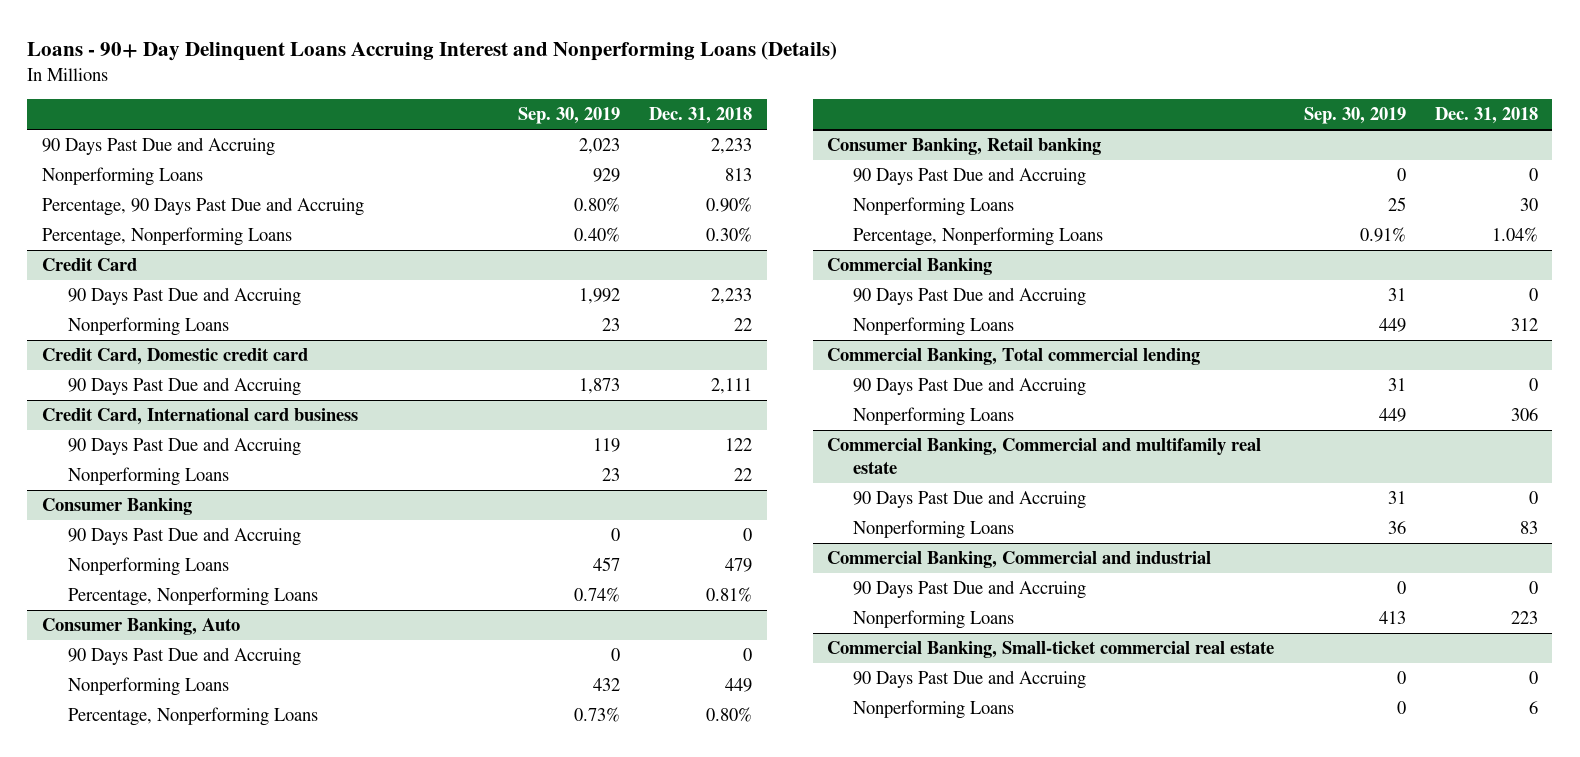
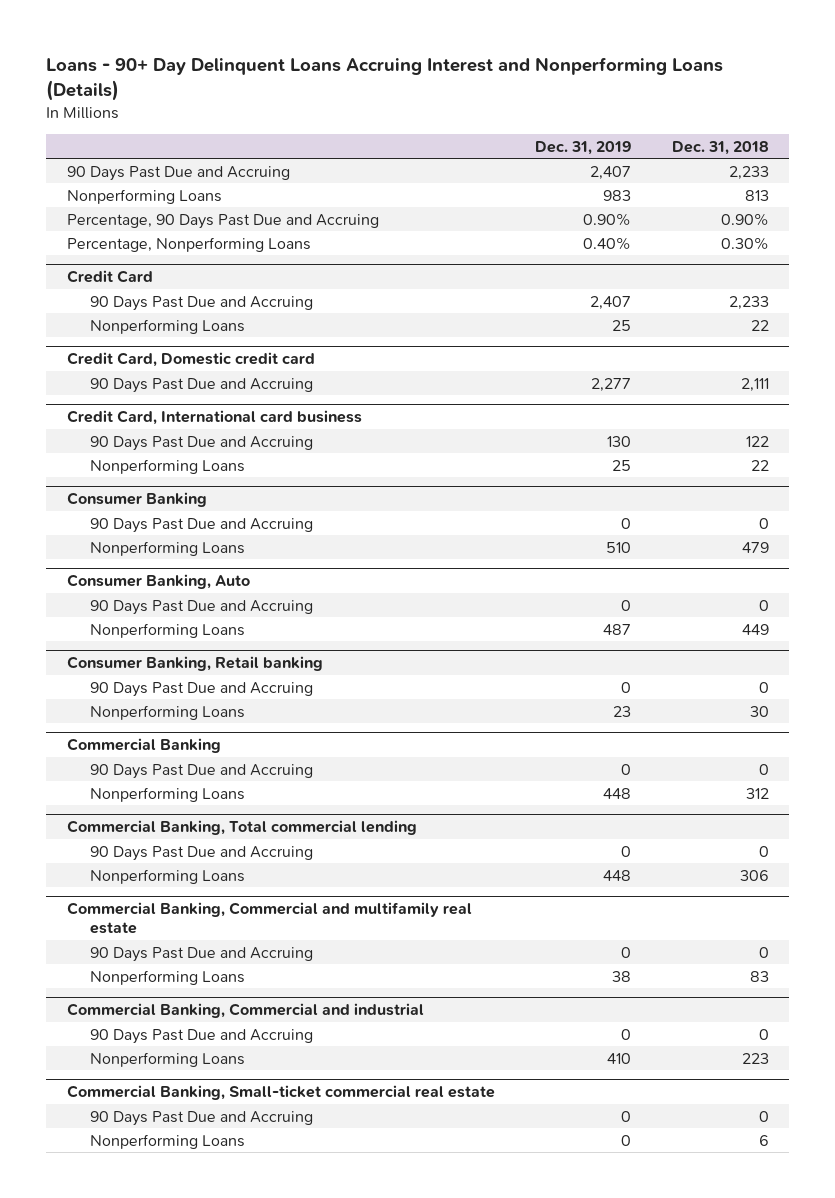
- | Sep. 30, 2019 | Dec. 31, 2018
+ | Dec. 31, 2019 | Dec. 31, 2018
@ Consumer Banking
- Percentage, Nonperforming Loans | 0.74% | 0.81%
@ Consumer Banking, Auto
- Percentage, Nonperforming Loans | 0.73% | 0.80%
@ Consumer Banking, Retail banking
- Percentage, Nonperforming Loans | 0.91% | 1.04%

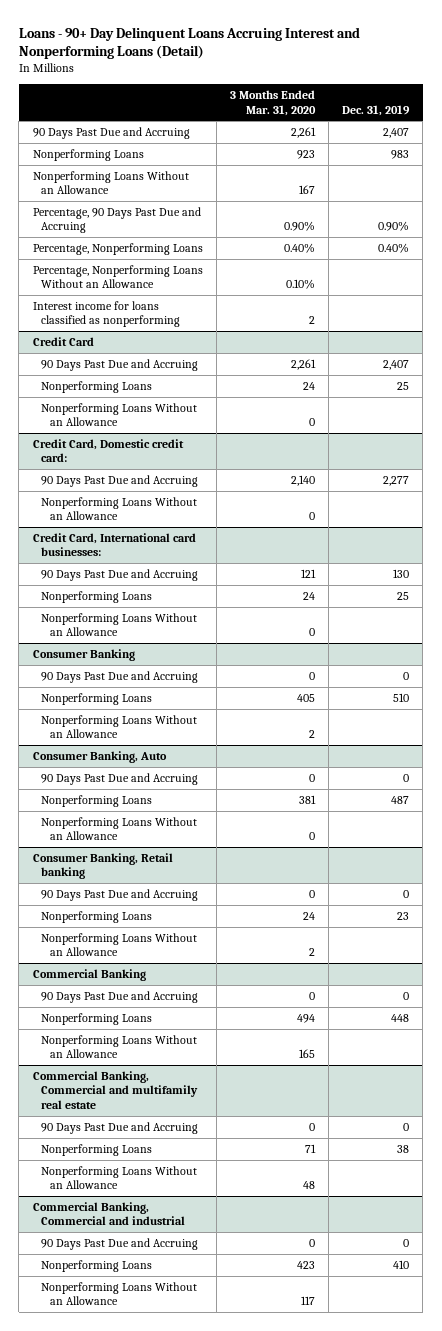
- Loans - 90+ Day Delinquent Loans Accruing Interest and Nonperforming Loans (Details)
+ Loans - 90+ Day Delinquent Loans Accruing Interest and Nonperforming Loans (Detail)
- | Dec. 31, 2019 | Dec. 31, 2018
+ | 3 Months Ended Mar. 31, 2020 | Dec. 31, 2019
+ Nonperforming Loans Without an Allowance | 167 |
+ Percentage, Nonperforming Loans Without an Allowance | 0.10% |
+ Interest income for loans classified as nonperforming | 2 |
- Credit Card, Domestic credit card
@ Credit Card
+ Nonperforming Loans Without an Allowance | 0 |
+ Credit Card, Domestic credit card:
- Credit Card, International card business
+ Nonperforming Loans Without an Allowance | 0 |
+ Credit Card, International card businesses:
+ Nonperforming Loans Without an Allowance | 0 |
@ Consumer Banking
+ Nonperforming Loans Without an Allowance | 2 |
@ Consumer Banking, Auto
+ Nonperforming Loans Without an Allowance | 0 |
@ Consumer Banking, Retail banking
+ Nonperforming Loans Without an Allowance | 2 |
- Commercial Banking, Total commercial lending
- 90 Days Past Due and Accruing | 0 | 0
- Nonperforming Loans | 448 | 306
@ Commercial Banking
+ Nonperforming Loans Without an Allowance | 165 |
@ Commercial Banking, Commercial and multifamily real estate
+ Nonperforming Loans Without an Allowance | 48 |
- Commercial Banking, Small-ticket commercial real estate
- 90 Days Past Due and Accruing | 0 | 0
- Nonperforming Loans | 0 | 6
@ Commercial Banking, Commercial and industrial
+ Nonperforming Loans Without an Allowance | 117 |

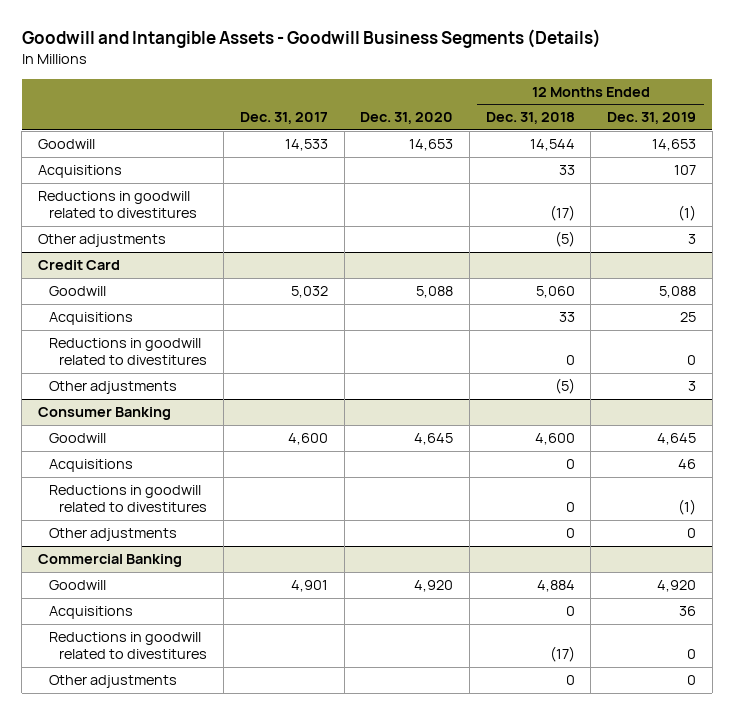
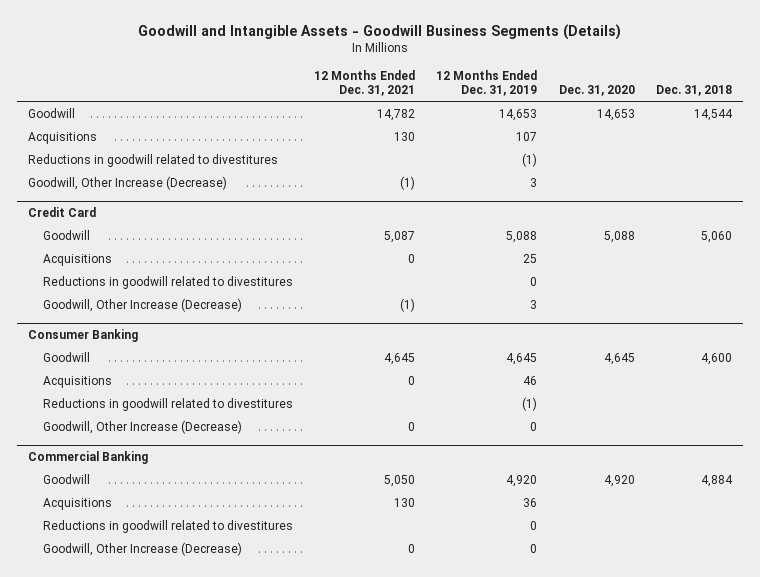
- | Dec. 31, 2017 | Dec. 31, 2020 | 12 Months Ended Dec. 31, 2018 | 12 Months Ended Dec. 31, 2019
+ | 12 Months Ended Dec. 31, 2021 | 12 Months Ended Dec. 31, 2019 | Dec. 31, 2020 | Dec. 31, 2018
- Other adjustments | | | (5) | 3
+ Goodwill, Other Increase (Decrease) | (1) | 3 | |
@ Credit Card
- Other adjustments | | | (5) | 3
+ Goodwill, Other Increase (Decrease) | (1) | 3 | |
@ Consumer Banking
- Other adjustments | | | 0 | 0
+ Goodwill, Other Increase (Decrease) | 0 | 0 | |
@ Commercial Banking
- Other adjustments | | | 0 | 0
+ Goodwill, Other Increase (Decrease) | 0 | 0 | |

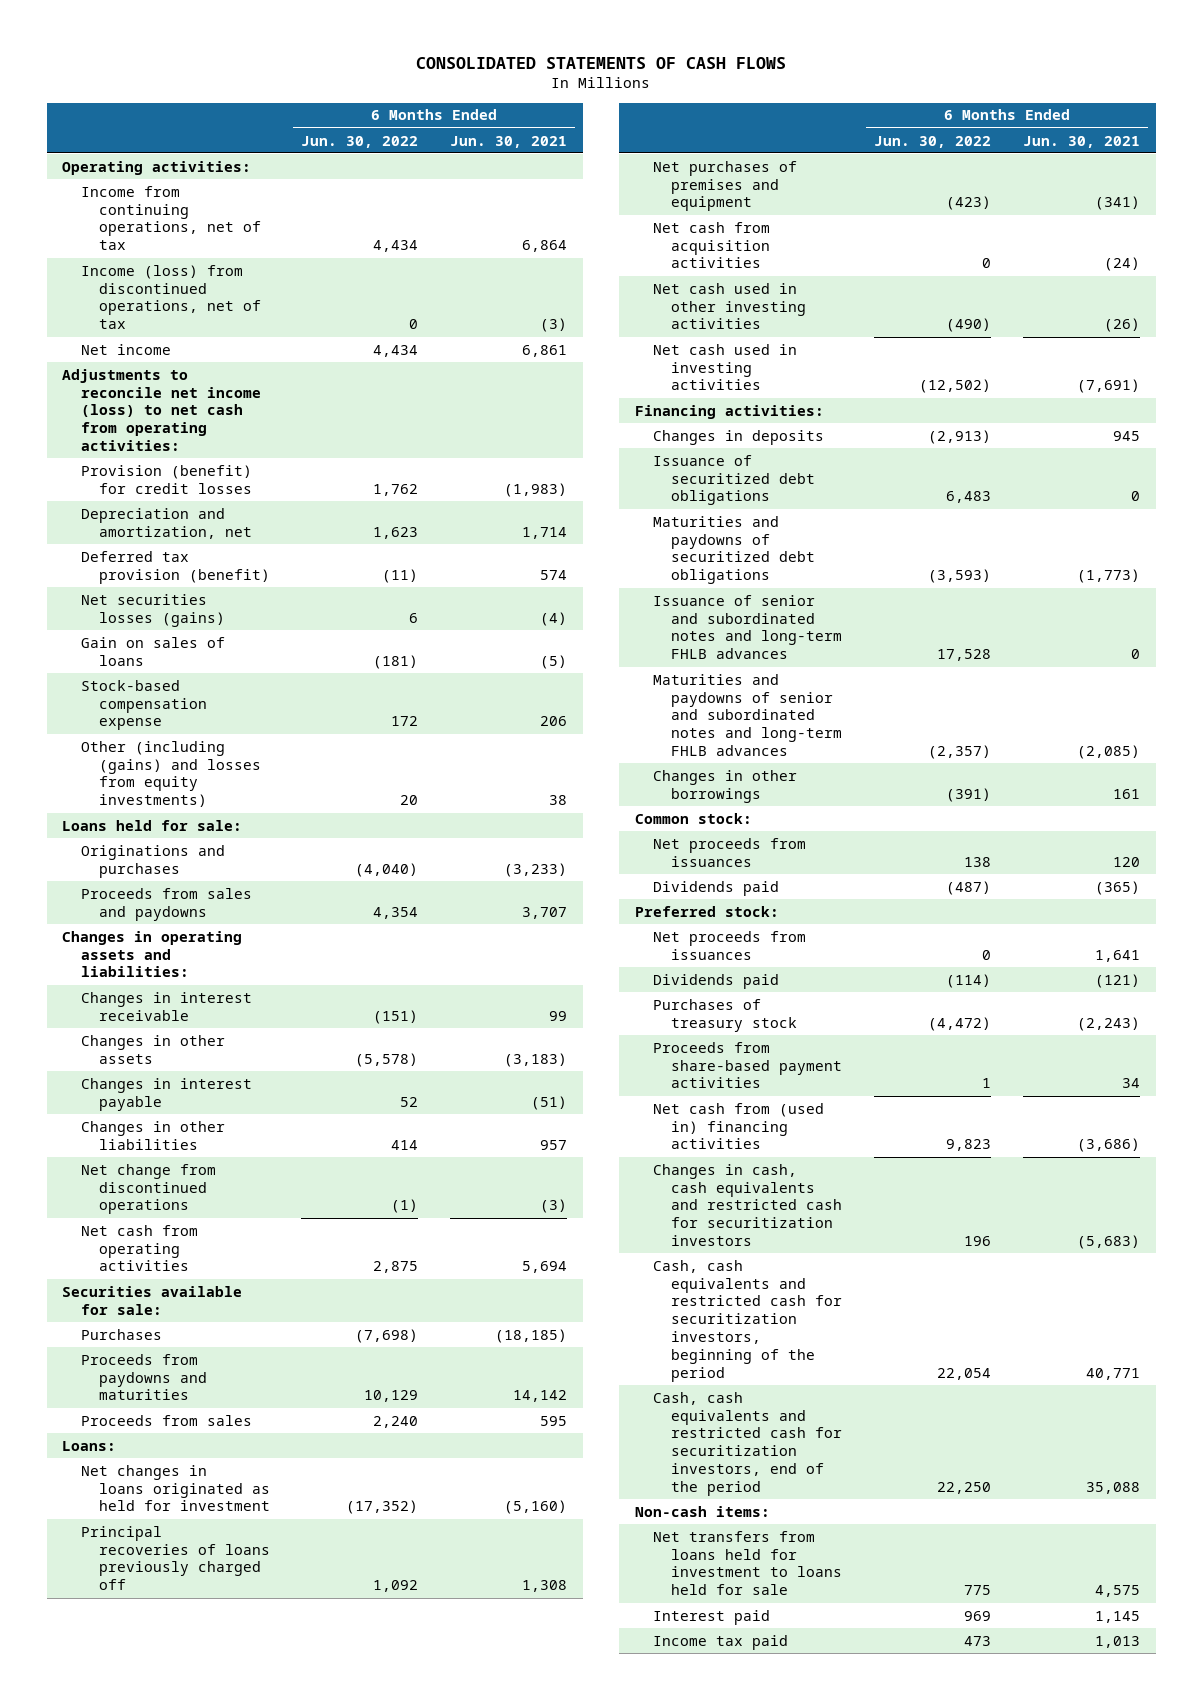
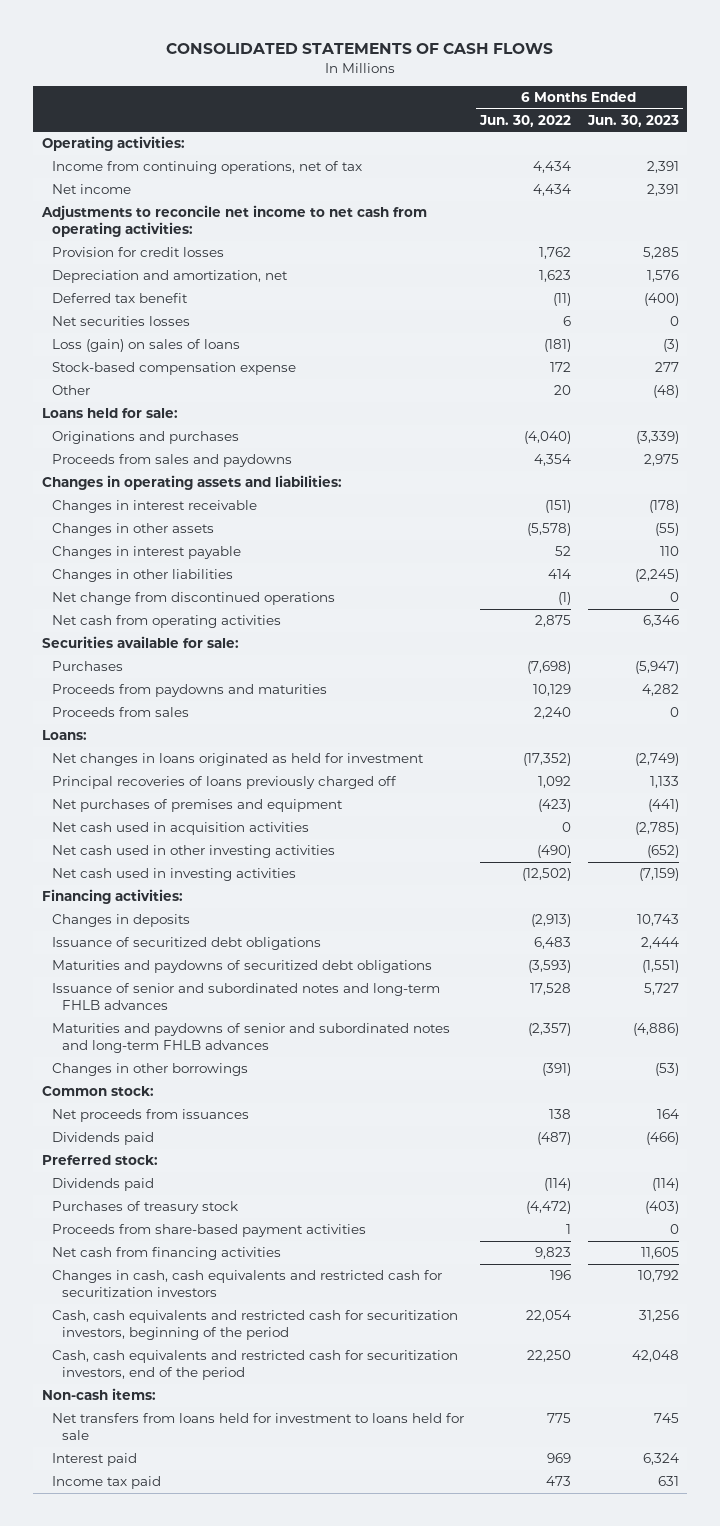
- | 6 Months Ended Jun. 30, 2022 | 6 Months Ended Jun. 30, 2021
+ | 6 Months Ended Jun. 30, 2022 | 6 Months Ended Jun. 30, 2023
- Income (loss) from discontinued operations, net of tax | 0 | (3)
- Adjustments to reconcile net income (loss) to net cash from operating activities:
- Provision (benefit) for credit losses | 1,762 | (1,983)
+ Adjustments to reconcile net income to net cash from operating activities:
+ Provision for credit losses | 1,762 | 5,285
- Deferred tax provision (benefit) | (11) | 574
- Net securities losses (gains) | 6 | (4)
- Gain on sales of loans | (181) | (5)
+ Deferred tax benefit | (11) | (400)
+ Net securities losses | 6 | 0
+ Loss (gain) on sales of loans | (181) | (3)
- Other (including (gains) and losses from equity investments) | 20 | 38
+ Other | 20 | (48)
- Net cash from acquisition activities | 0 | (24)
+ Net cash used in acquisition activities | 0 | (2,785)
- Net proceeds from issuances | 0 | 1,641
- Net cash from (used in) financing activities | 9,823 | (3,686)
+ Net cash from financing activities | 9,823 | 11,605

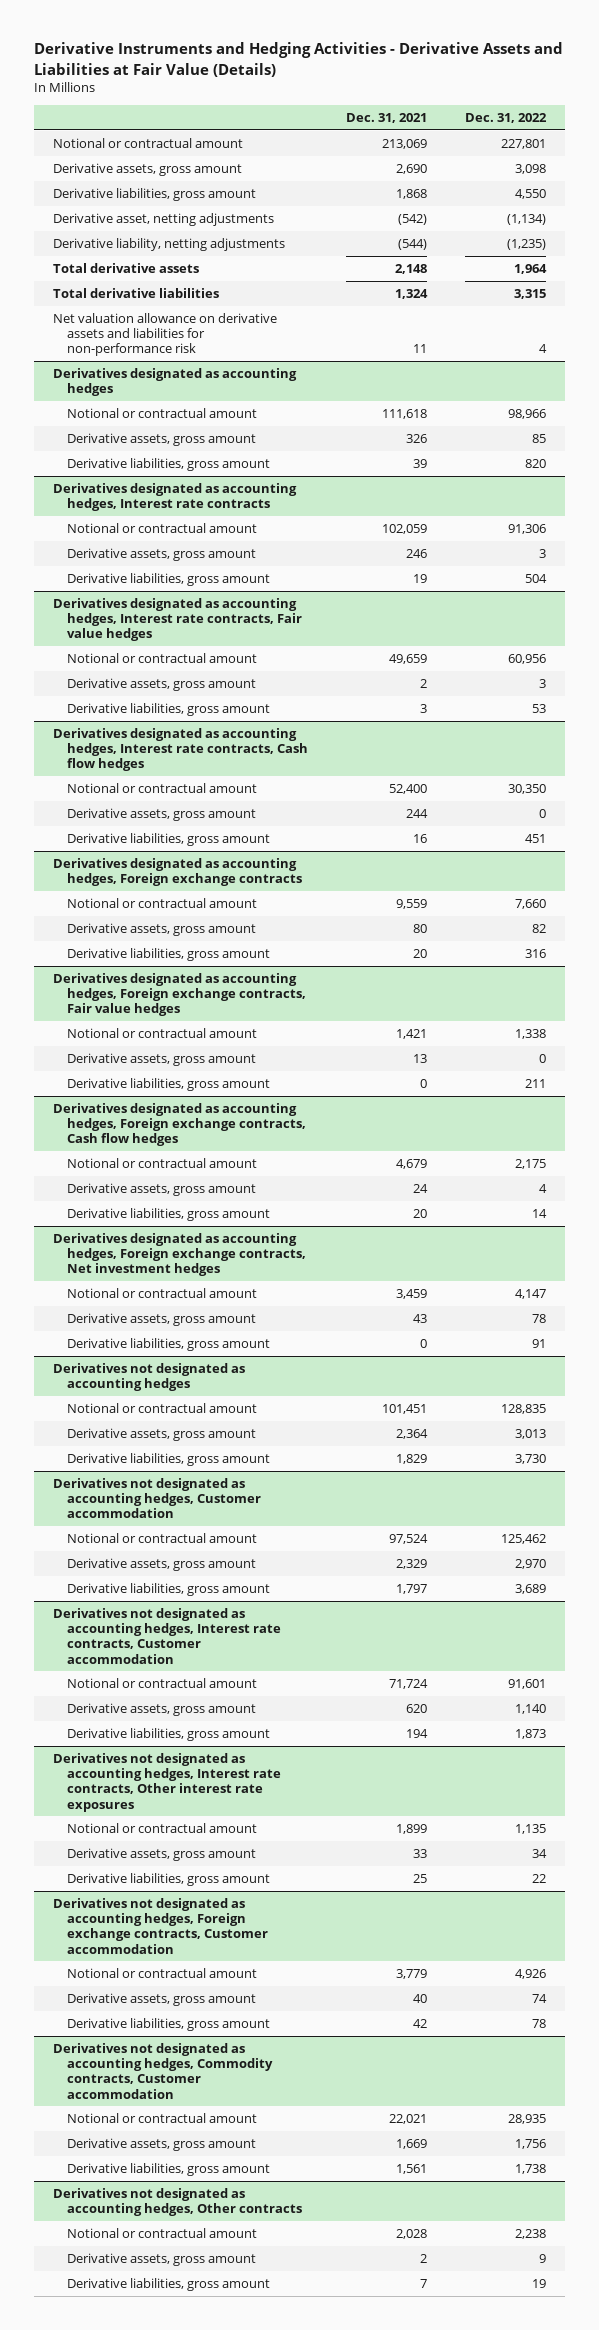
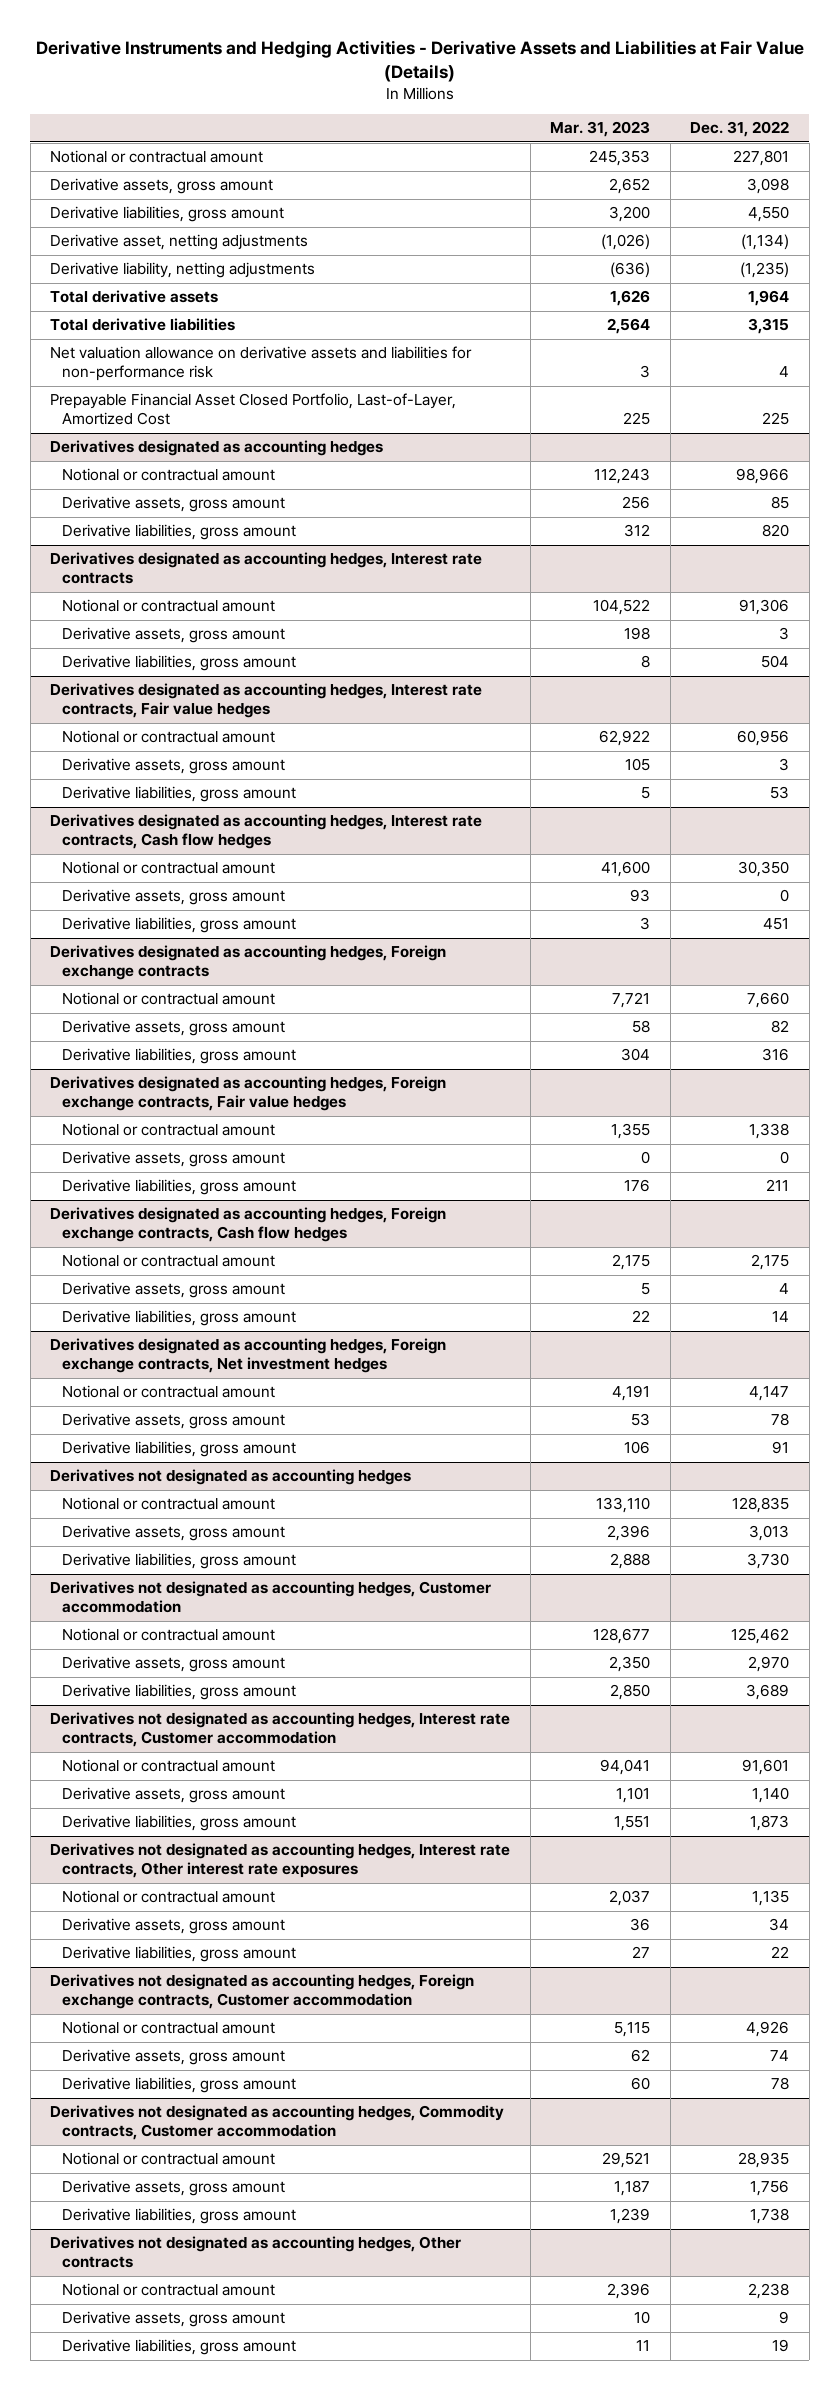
- | Dec. 31, 2021 | Dec. 31, 2022
+ | Mar. 31, 2023 | Dec. 31, 2022
+ Prepayable Financial Asset Closed Portfolio, Last-of-Layer, Amortized Cost | 225 | 225

